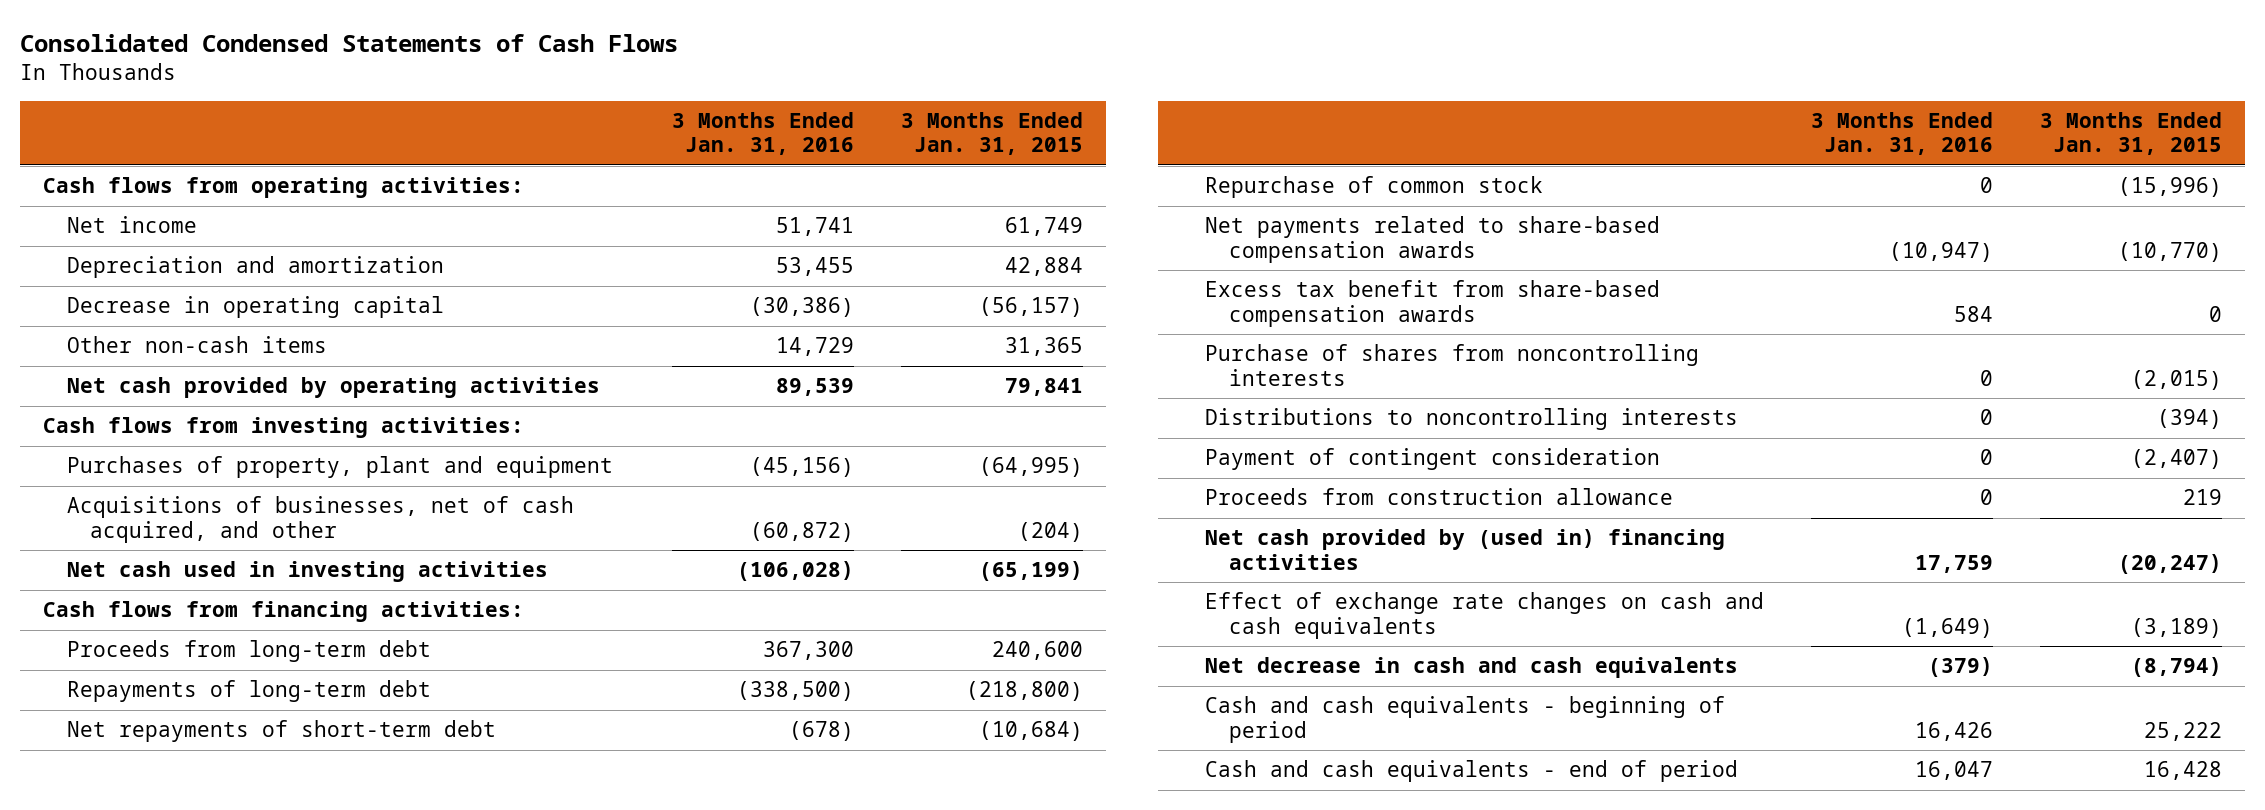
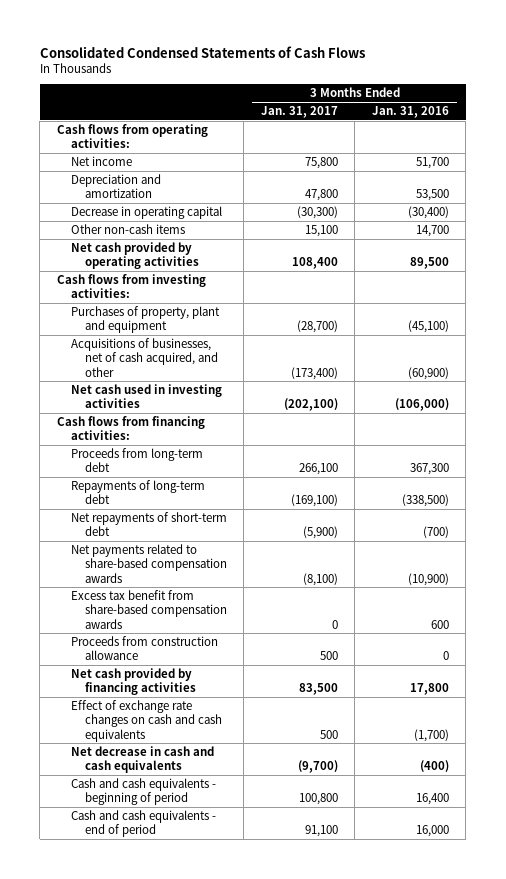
- | 3 Months Ended Jan. 31, 2016 | 3 Months Ended Jan. 31, 2015
+ | 3 Months Ended Jan. 31, 2017 | 3 Months Ended Jan. 31, 2016
- Net income | 51,741 | 61,749
- Depreciation and amortization | 53,455 | 42,884
- Decrease in operating capital | (30,386) | (56,157)
- Other non-cash items | 14,729 | 31,365
- Net cash provided by operating activities | 89,539 | 79,841
+ Net income | 75,800 | 51,700
+ Depreciation and amortization | 47,800 | 53,500
+ Decrease in operating capital | (30,300) | (30,400)
+ Other non-cash items | 15,100 | 14,700
+ Net cash provided by operating activities | 108,400 | 89,500
- Purchases of property, plant and equipment | (45,156) | (64,995)
- Acquisitions of businesses, net of cash acquired, and other | (60,872) | (204)
- Net cash used in investing activities | (106,028) | (65,199)
+ Purchases of property, plant and equipment | (28,700) | (45,100)
+ Acquisitions of businesses, net of cash acquired, and other | (173,400) | (60,900)
+ Net cash used in investing activities | (202,100) | (106,000)
- Net repayments of short-term debt | (678) | (10,684)
- Repurchase of common stock | 0 | (15,996)
- Net payments related to share-based compensation awards | (10,947) | (10,770)
- Excess tax benefit from share-based compensation awards | 584 | 0
- Purchase of shares from noncontrolling interests | 0 | (2,015)
- Distributions to noncontrolling interests | 0 | (394)
- Payment of contingent consideration | 0 | (2,407)
+ Net repayments of short-term debt | (5,900) | (700)
+ Net payments related to share-based compensation awards | (8,100) | (10,900)
+ Excess tax benefit from share-based compensation awards | 0 | 600
- Net cash provided by (used in) financing activities | 17,759 | (20,247)
- Effect of exchange rate changes on cash and cash equivalents | (1,649) | (3,189)
- Net decrease in cash and cash equivalents | (379) | (8,794)
- Cash and cash equivalents - beginning of period | 16,426 | 25,222
- Cash and cash equivalents - end of period | 16,047 | 16,428
+ Net cash provided by financing activities | 83,500 | 17,800
+ Effect of exchange rate changes on cash and cash equivalents | 500 | (1,700)
+ Net decrease in cash and cash equivalents | (9,700) | (400)
+ Cash and cash equivalents - beginning of period | 100,800 | 16,400
+ Cash and cash equivalents - end of period | 91,100 | 16,000

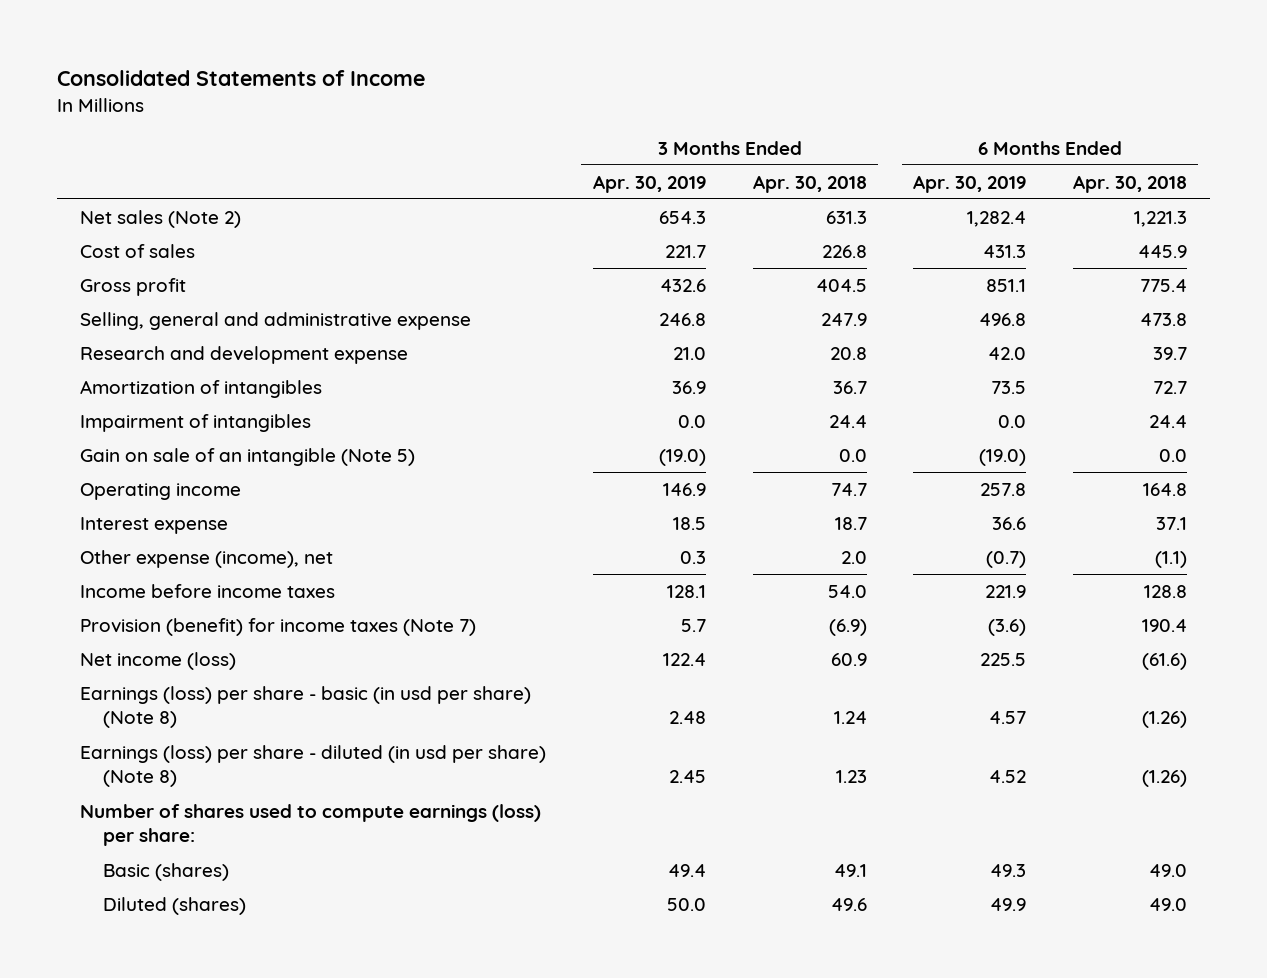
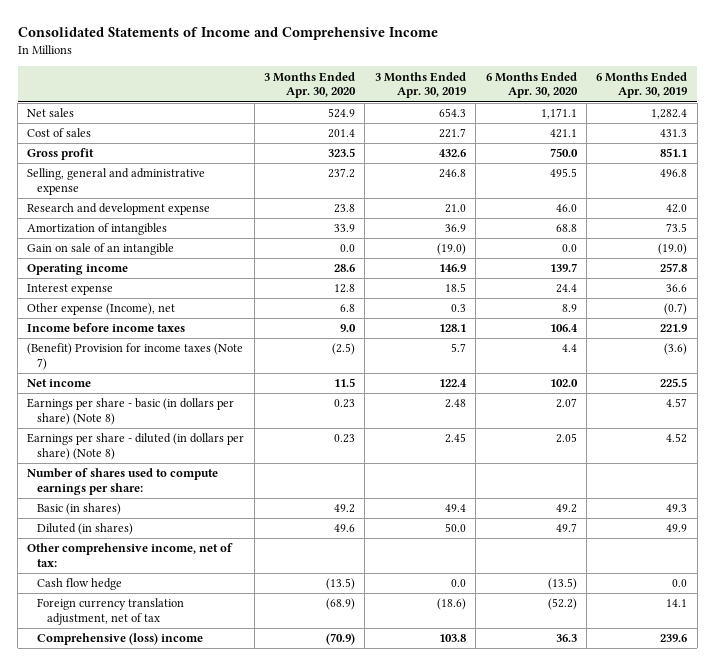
- Consolidated Statements of Income
+ Consolidated Statements of Income and Comprehensive Income
- | 3 Months Ended Apr. 30, 2019 | 3 Months Ended Apr. 30, 2018 | 6 Months Ended Apr. 30, 2019 | 6 Months Ended Apr. 30, 2018
+ | 3 Months Ended Apr. 30, 2020 | 3 Months Ended Apr. 30, 2019 | 6 Months Ended Apr. 30, 2020 | 6 Months Ended Apr. 30, 2019
- Net sales (Note 2) | 654.3 | 631.3 | 1,282.4 | 1,221.3
+ Net sales | 524.9 | 654.3 | 1,171.1 | 1,282.4
- Impairment of intangibles | 0.0 | 24.4 | 0.0 | 24.4
- Gain on sale of an intangible (Note 5) | (19.0) | 0.0 | (19.0) | 0.0
+ Gain on sale of an intangible | 0.0 | (19.0) | 0.0 | (19.0)
- Other expense (income), net | 0.3 | 2.0 | (0.7) | (1.1)
+ Other expense (Income), net | 6.8 | 0.3 | 8.9 | (0.7)
- Provision (benefit) for income taxes (Note 7) | 5.7 | (6.9) | (3.6) | 190.4
- Net income (loss) | 122.4 | 60.9 | 225.5 | (61.6)
- Earnings (loss) per share - basic (in usd per share) (Note 8) | 2.48 | 1.24 | 4.57 | (1.26)
- Earnings (loss) per share - diluted (in usd per share) (Note 8) | 2.45 | 1.23 | 4.52 | (1.26)
- Number of shares used to compute earnings (loss) per share:
- Basic (shares) | 49.4 | 49.1 | 49.3 | 49.0
- Diluted (shares) | 50.0 | 49.6 | 49.9 | 49.0
+ (Benefit) Provision for income taxes (Note 7) | (2.5) | 5.7 | 4.4 | (3.6)
+ Net income | 11.5 | 122.4 | 102.0 | 225.5
+ Earnings per share - basic (in dollars per share) (Note 8) | 0.23 | 2.48 | 2.07 | 4.57
+ Earnings per share - diluted (in dollars per share) (Note 8) | 0.23 | 2.45 | 2.05 | 4.52
+ Number of shares used to compute earnings per share:
+ Basic (in shares) | 49.2 | 49.4 | 49.2 | 49.3
+ Diluted (in shares) | 49.6 | 50.0 | 49.7 | 49.9
+ Other comprehensive income, net of tax:
+ Cash flow hedge | (13.5) | 0.0 | (13.5) | 0.0
+ Foreign currency translation adjustment, net of tax | (68.9) | (18.6) | (52.2) | 14.1
+ Comprehensive (loss) income | (70.9) | 103.8 | 36.3 | 239.6

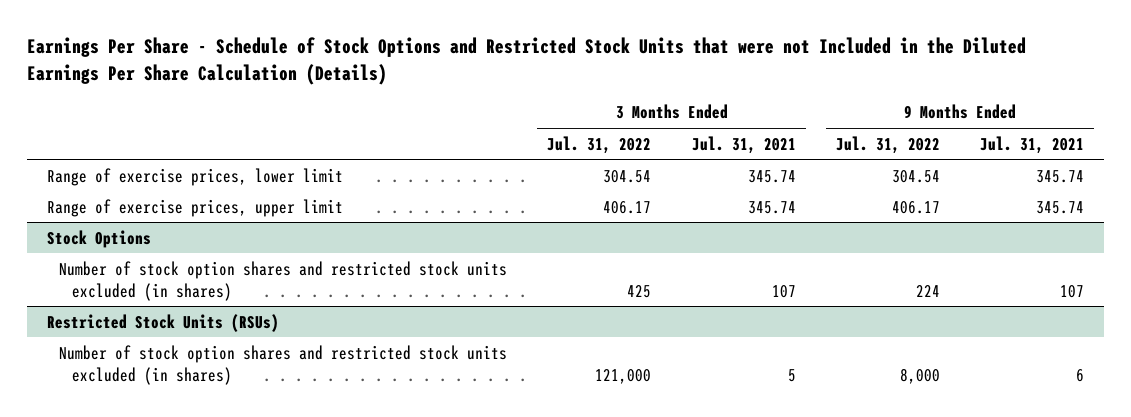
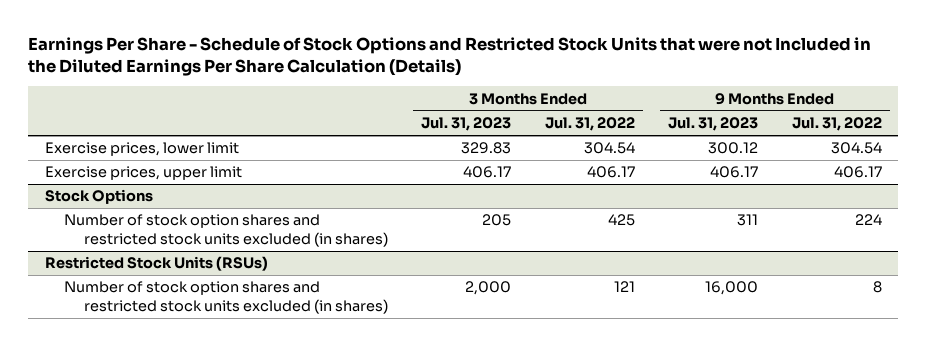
- | 3 Months Ended Jul. 31, 2022 | 3 Months Ended Jul. 31, 2021 | 9 Months Ended Jul. 31, 2022 | 9 Months Ended Jul. 31, 2021
+ | 3 Months Ended Jul. 31, 2023 | 3 Months Ended Jul. 31, 2022 | 9 Months Ended Jul. 31, 2023 | 9 Months Ended Jul. 31, 2022
- Range of exercise prices, lower limit | 304.54 | 345.74 | 304.54 | 345.74
- Range of exercise prices, upper limit | 406.17 | 345.74 | 406.17 | 345.74
+ Exercise prices, lower limit | 329.83 | 304.54 | 300.12 | 304.54
+ Exercise prices, upper limit | 406.17 | 406.17 | 406.17 | 406.17
@ Restricted Stock Units (RSUs)
- Number of stock option shares and restricted stock units excluded (in shares) | 121,000 | 5 | 8,000 | 6
+ Number of stock option shares and restricted stock units excluded (in shares) | 2,000 | 121 | 16,000 | 8

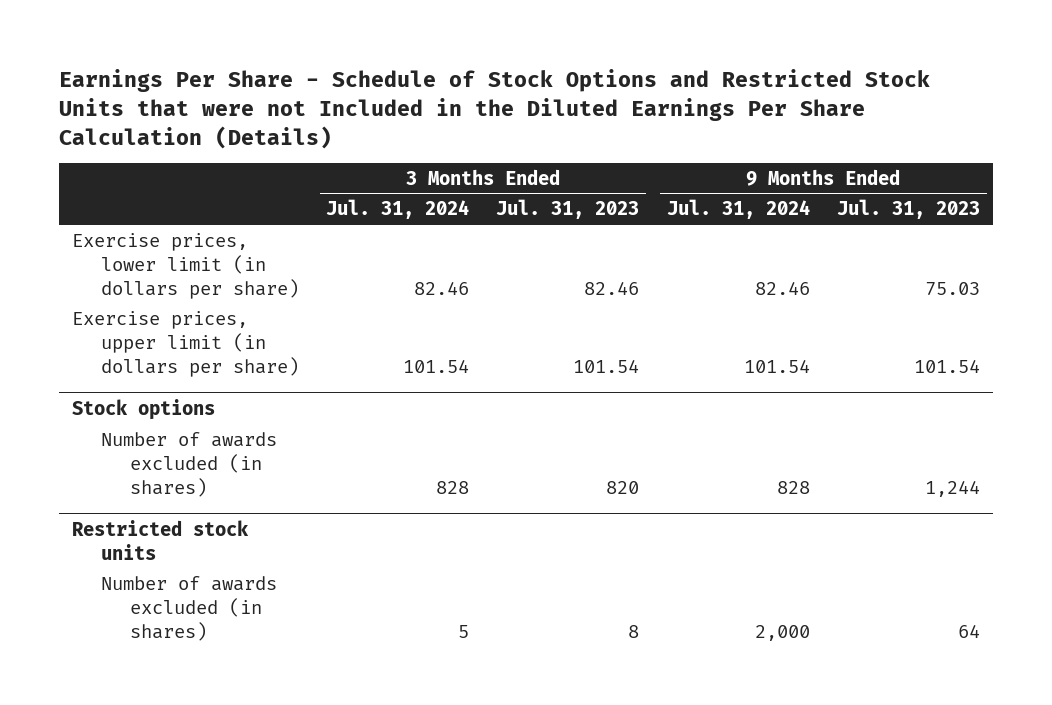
- | 3 Months Ended Jul. 31, 2023 | 3 Months Ended Jul. 31, 2022 | 9 Months Ended Jul. 31, 2023 | 9 Months Ended Jul. 31, 2022
+ | 3 Months Ended Jul. 31, 2024 | 3 Months Ended Jul. 31, 2023 | 9 Months Ended Jul. 31, 2024 | 9 Months Ended Jul. 31, 2023
- Exercise prices, lower limit | 329.83 | 304.54 | 300.12 | 304.54
- Exercise prices, upper limit | 406.17 | 406.17 | 406.17 | 406.17
- Stock Options
- Number of stock option shares and restricted stock units excluded (in shares) | 205 | 425 | 311 | 224
- Restricted Stock Units (RSUs)
- Number of stock option shares and restricted stock units excluded (in shares) | 2,000 | 121 | 16,000 | 8
+ Exercise prices, lower limit (in dollars per share) | 82.46 | 82.46 | 82.46 | 75.03
+ Exercise prices, upper limit (in dollars per share) | 101.54 | 101.54 | 101.54 | 101.54
+ Stock options
+ Number of awards excluded (in shares) | 828 | 820 | 828 | 1,244
+ Restricted stock units
+ Number of awards excluded (in shares) | 5 | 8 | 2,000 | 64

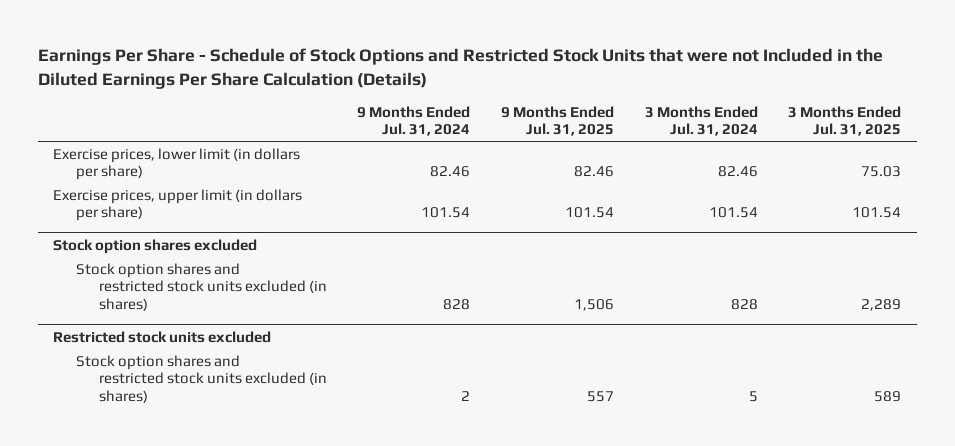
- | 3 Months Ended Jul. 31, 2024 | 3 Months Ended Jul. 31, 2023 | 9 Months Ended Jul. 31, 2024 | 9 Months Ended Jul. 31, 2023
+ | 9 Months Ended Jul. 31, 2024 | 9 Months Ended Jul. 31, 2025 | 3 Months Ended Jul. 31, 2024 | 3 Months Ended Jul. 31, 2025
- Stock options
- Number of awards excluded (in shares) | 828 | 820 | 828 | 1,244
- Restricted stock units
- Number of awards excluded (in shares) | 5 | 8 | 2,000 | 64
+ Stock option shares excluded
+ Stock option shares and restricted stock units excluded (in shares) | 828 | 1,506 | 828 | 2,289
+ Restricted stock units excluded
+ Stock option shares and restricted stock units excluded (in shares) | 2 | 557 | 5 | 589

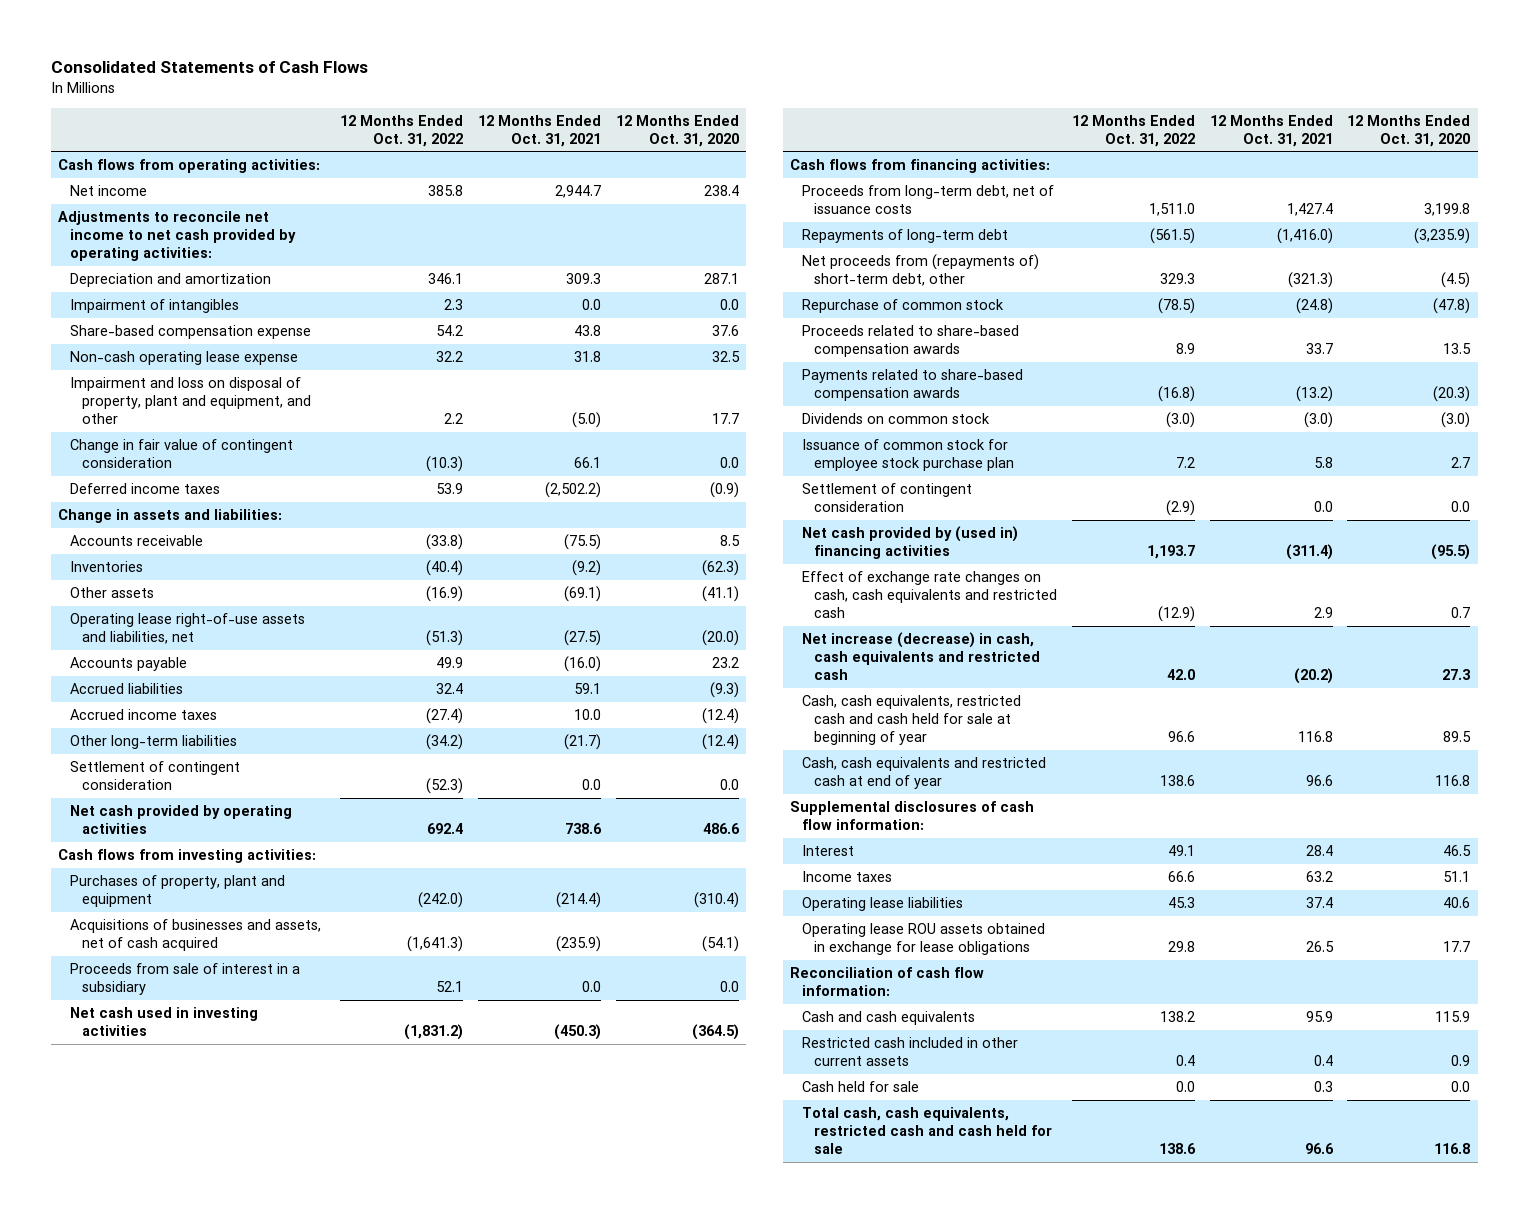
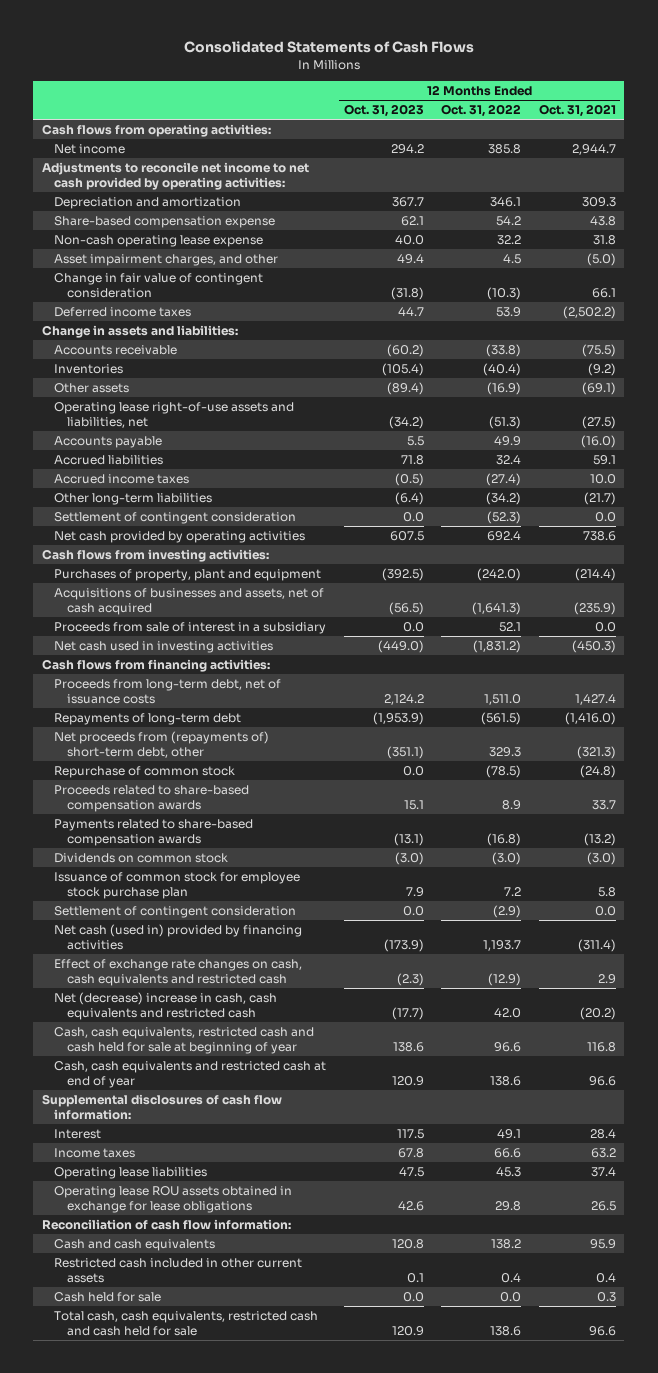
- | 12 Months Ended Oct. 31, 2022 | 12 Months Ended Oct. 31, 2021 | 12 Months Ended Oct. 31, 2020
+ | 12 Months Ended Oct. 31, 2023 | 12 Months Ended Oct. 31, 2022 | 12 Months Ended Oct. 31, 2021
- Impairment of intangibles | 2.3 | 0.0 | 0.0
- Impairment and loss on disposal of property, plant and equipment, and other | 2.2 | (5.0) | 17.7
+ Asset impairment charges, and other | 49.4 | 4.5 | (5.0)
- Net cash provided by (used in) financing activities | 1,193.7 | (311.4) | (95.5)
+ Net cash (used in) provided by financing activities | (173.9) | 1,193.7 | (311.4)
- Net increase (decrease) in cash, cash equivalents and restricted cash | 42.0 | (20.2) | 27.3
+ Net (decrease) increase in cash, cash equivalents and restricted cash | (17.7) | 42.0 | (20.2)

